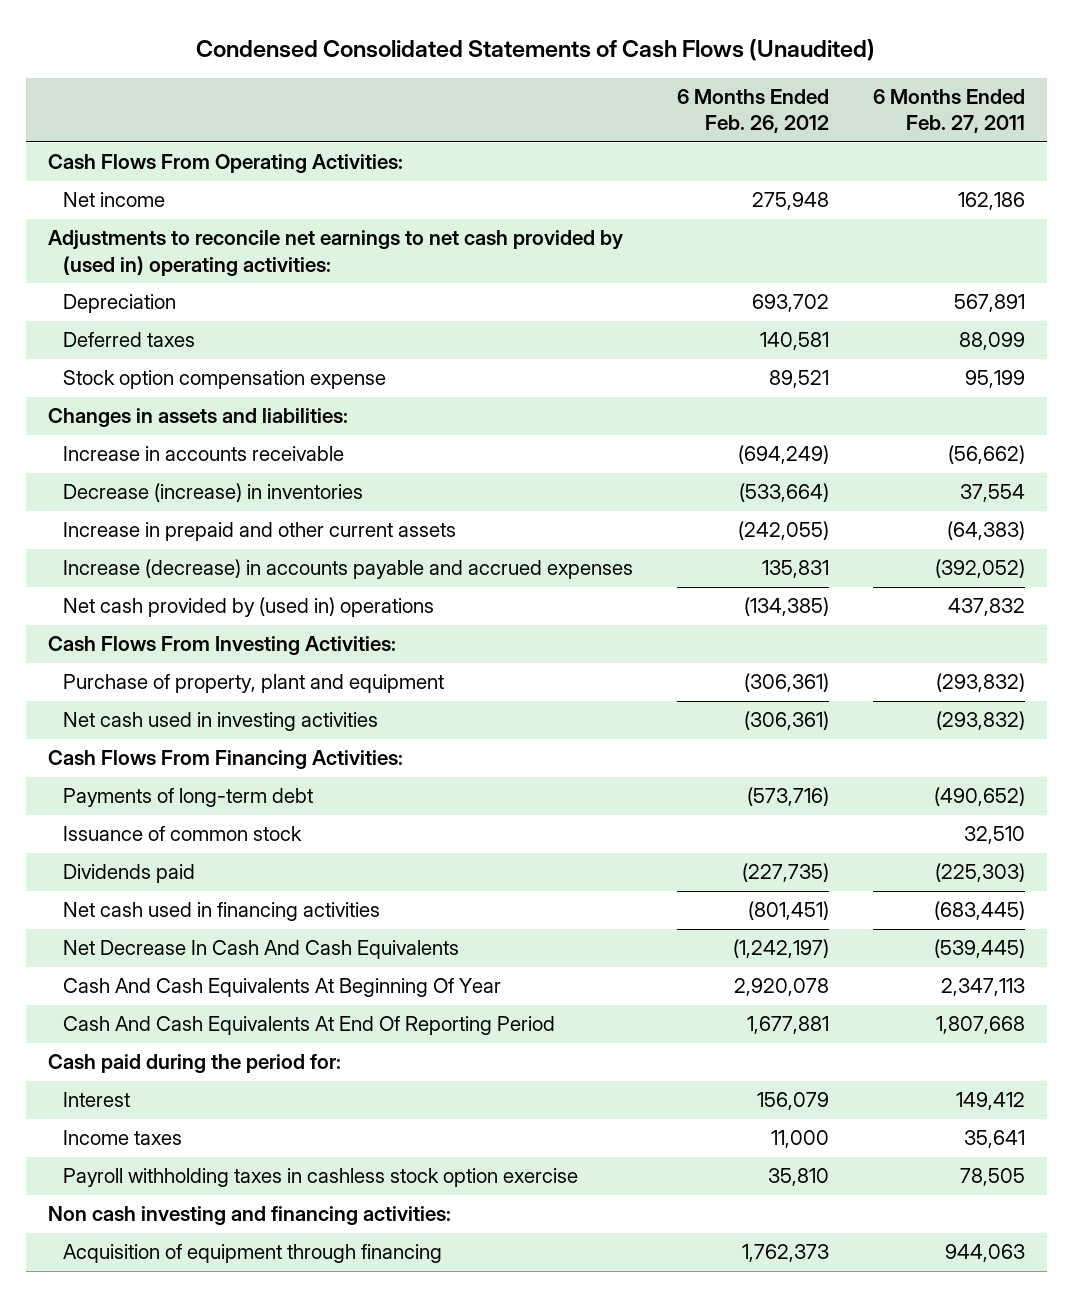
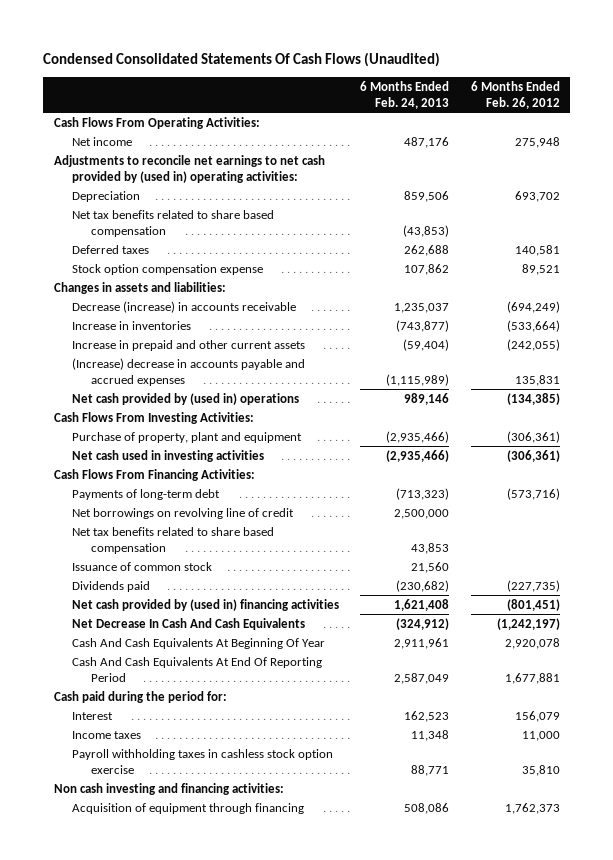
- Condensed Consolidated Statements of Cash Flows (Unaudited)
+ Condensed Consolidated Statements Of Cash Flows (Unaudited)
- | 6 Months Ended Feb. 26, 2012 | 6 Months Ended Feb. 27, 2011
+ | 6 Months Ended Feb. 24, 2013 | 6 Months Ended Feb. 26, 2012
+ Net tax benefits related to share based compensation | (43,853) |
- Increase in accounts receivable | (694,249) | (56,662)
- Decrease (increase) in inventories | (533,664) | 37,554
+ Decrease (increase) in accounts receivable | 1,235,037 | (694,249)
+ Increase in inventories | (743,877) | (533,664)
- Increase (decrease) in accounts payable and accrued expenses | 135,831 | (392,052)
+ (Increase) decrease in accounts payable and accrued expenses | (1,115,989) | 135,831
+ Net borrowings on revolving line of credit | 2,500,000 |
+ Net tax benefits related to share based compensation | 43,853 |
- Net cash used in financing activities | (801,451) | (683,445)
+ Net cash provided by (used in) financing activities | 1,621,408 | (801,451)

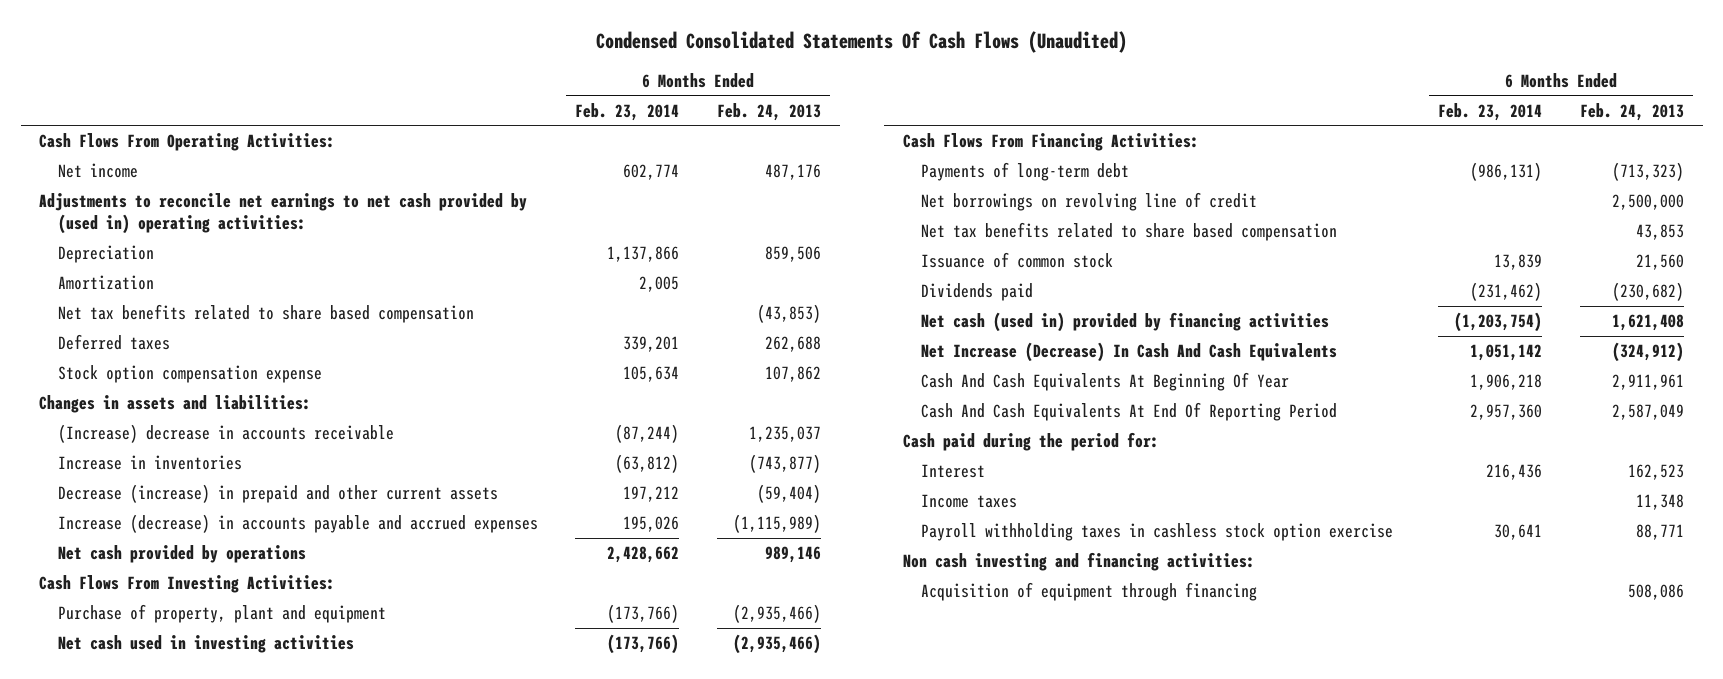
- | 6 Months Ended Feb. 24, 2013 | 6 Months Ended Feb. 26, 2012
+ | 6 Months Ended Feb. 23, 2014 | 6 Months Ended Feb. 24, 2013
+ Amortization | 2,005 |
- Decrease (increase) in accounts receivable | 1,235,037 | (694,249)
+ (Increase) decrease in accounts receivable | (87,244) | 1,235,037
- Increase in prepaid and other current assets | (59,404) | (242,055)
- (Increase) decrease in accounts payable and accrued expenses | (1,115,989) | 135,831
- Net cash provided by (used in) operations | 989,146 | (134,385)
+ Decrease (increase) in prepaid and other current assets | 197,212 | (59,404)
+ Increase (decrease) in accounts payable and accrued expenses | 195,026 | (1,115,989)
+ Net cash provided by operations | 2,428,662 | 989,146
- Net cash provided by (used in) financing activities | 1,621,408 | (801,451)
- Net Decrease In Cash And Cash Equivalents | (324,912) | (1,242,197)
+ Net cash (used in) provided by financing activities | (1,203,754) | 1,621,408
+ Net Increase (Decrease) In Cash And Cash Equivalents | 1,051,142 | (324,912)

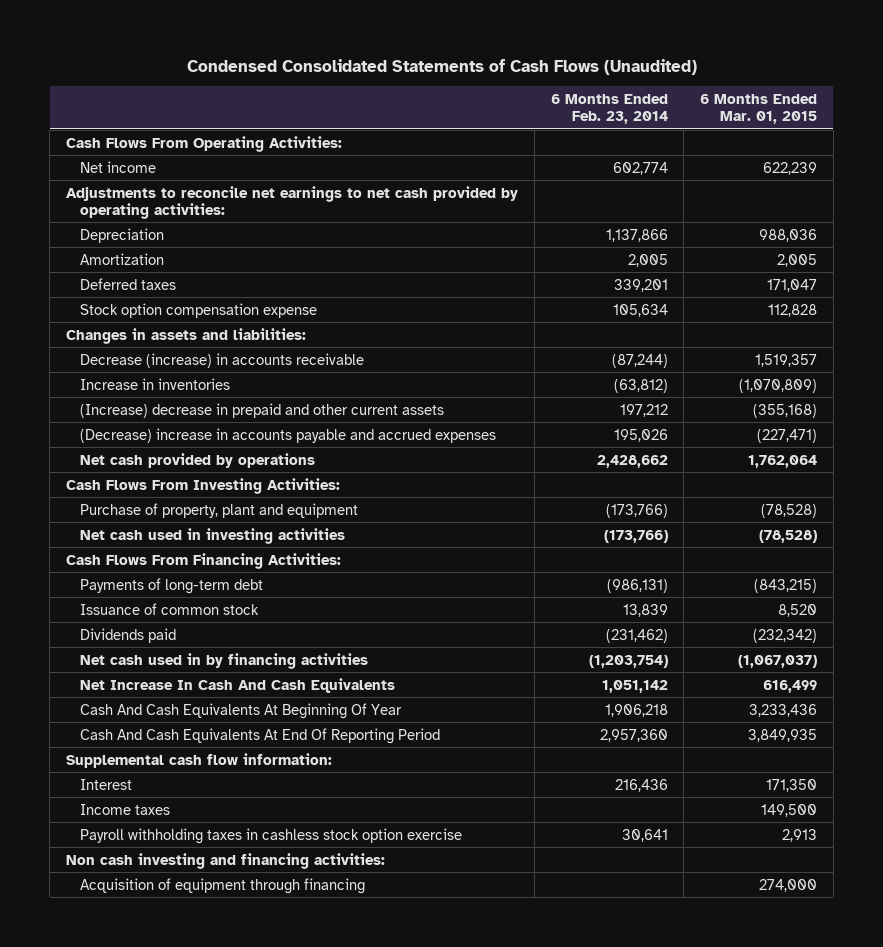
- Condensed Consolidated Statements Of Cash Flows (Unaudited)
+ Condensed Consolidated Statements of Cash Flows (Unaudited)
- | 6 Months Ended Feb. 23, 2014 | 6 Months Ended Feb. 24, 2013
+ | 6 Months Ended Feb. 23, 2014 | 6 Months Ended Mar. 01, 2015
- Adjustments to reconcile net earnings to net cash provided by (used in) operating activities:
+ Adjustments to reconcile net earnings to net cash provided by operating activities:
- Net tax benefits related to share based compensation | | (43,853)
- (Increase) decrease in accounts receivable | (87,244) | 1,235,037
+ Decrease (increase) in accounts receivable | (87,244) | 1,519,357
- Decrease (increase) in prepaid and other current assets | 197,212 | (59,404)
- Increase (decrease) in accounts payable and accrued expenses | 195,026 | (1,115,989)
+ (Increase) decrease in prepaid and other current assets | 197,212 | (355,168)
+ (Decrease) increase in accounts payable and accrued expenses | 195,026 | (227,471)
- Net borrowings on revolving line of credit | | 2,500,000
- Net tax benefits related to share based compensation | | 43,853
- Net cash (used in) provided by financing activities | (1,203,754) | 1,621,408
- Net Increase (Decrease) In Cash And Cash Equivalents | 1,051,142 | (324,912)
+ Net cash used in by financing activities | (1,203,754) | (1,067,037)
+ Net Increase In Cash And Cash Equivalents | 1,051,142 | 616,499
- Cash paid during the period for:
+ Supplemental cash flow information:

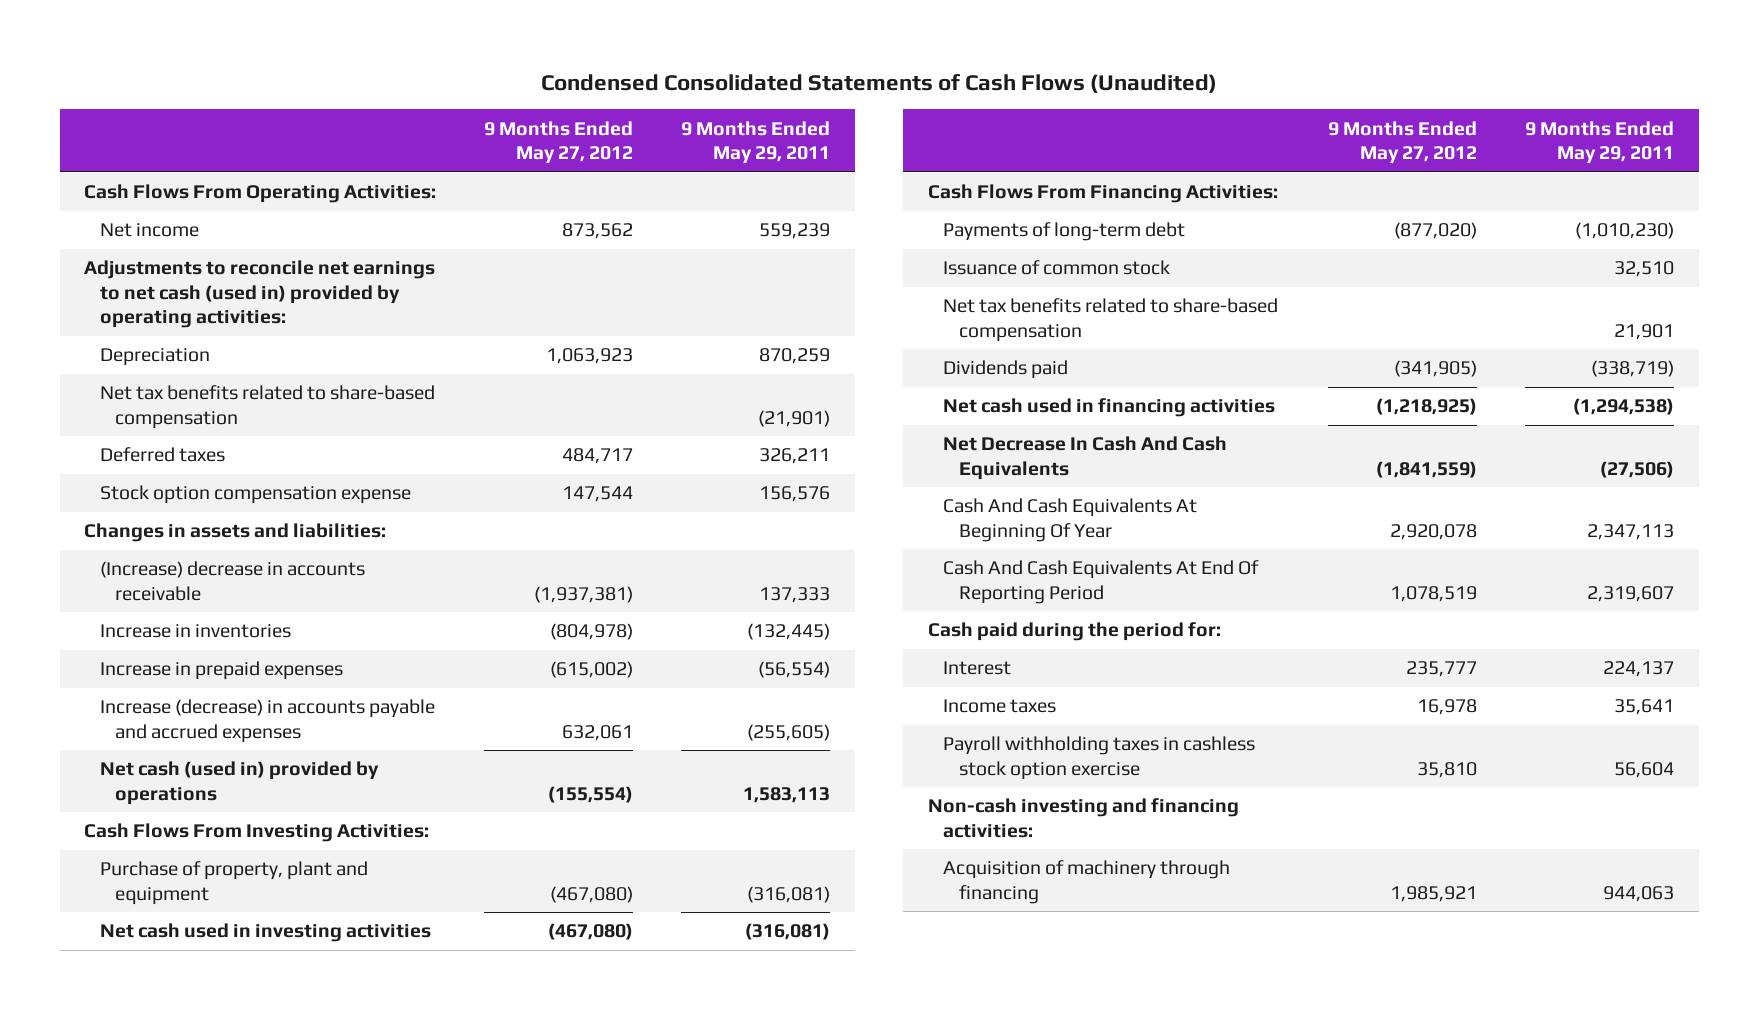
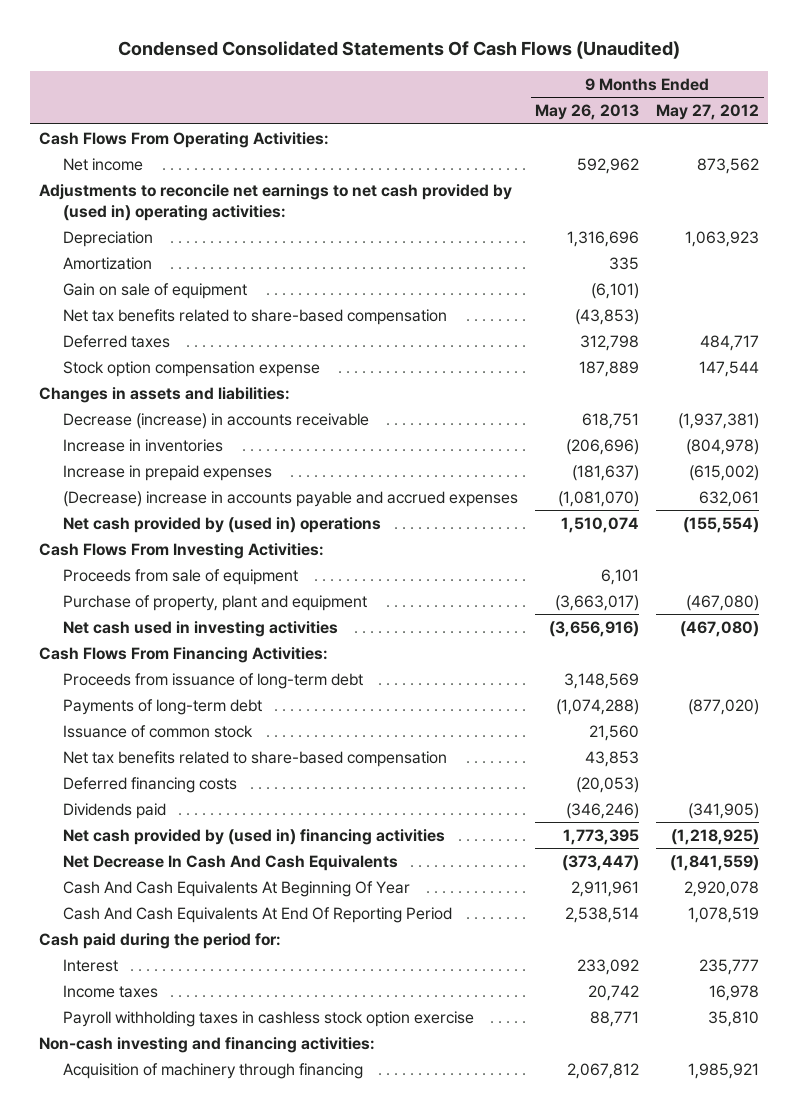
- Condensed Consolidated Statements of Cash Flows (Unaudited)
+ Condensed Consolidated Statements Of Cash Flows (Unaudited)
- | 9 Months Ended May 27, 2012 | 9 Months Ended May 29, 2011
+ | 9 Months Ended May 26, 2013 | 9 Months Ended May 27, 2012
- Adjustments to reconcile net earnings to net cash (used in) provided by operating activities:
+ Adjustments to reconcile net earnings to net cash provided by (used in) operating activities:
+ Amortization | 335 |
+ Gain on sale of equipment | (6,101) |
- (Increase) decrease in accounts receivable | (1,937,381) | 137,333
+ Decrease (increase) in accounts receivable | 618,751 | (1,937,381)
- Increase (decrease) in accounts payable and accrued expenses | 632,061 | (255,605)
- Net cash (used in) provided by operations | (155,554) | 1,583,113
+ (Decrease) increase in accounts payable and accrued expenses | (1,081,070) | 632,061
+ Net cash provided by (used in) operations | 1,510,074 | (155,554)
+ Proceeds from sale of equipment | 6,101 |
+ Proceeds from issuance of long-term debt | 3,148,569 |
+ Deferred financing costs | (20,053) |
- Net cash used in financing activities | (1,218,925) | (1,294,538)
+ Net cash provided by (used in) financing activities | 1,773,395 | (1,218,925)

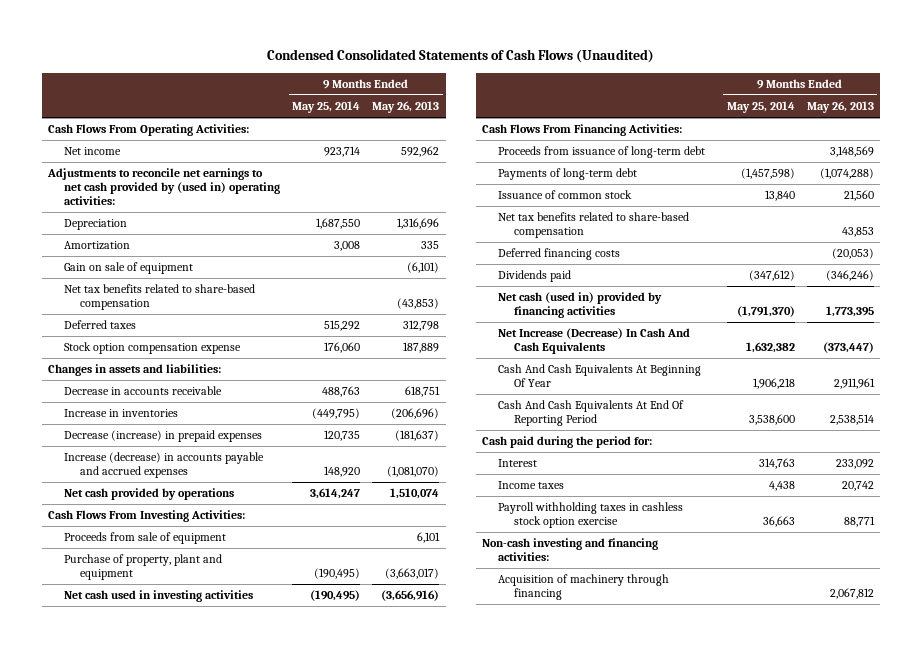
- Condensed Consolidated Statements Of Cash Flows (Unaudited)
+ Condensed Consolidated Statements of Cash Flows (Unaudited)
- | 9 Months Ended May 26, 2013 | 9 Months Ended May 27, 2012
+ | 9 Months Ended May 25, 2014 | 9 Months Ended May 26, 2013
- Decrease (increase) in accounts receivable | 618,751 | (1,937,381)
+ Decrease in accounts receivable | 488,763 | 618,751
- Increase in prepaid expenses | (181,637) | (615,002)
- (Decrease) increase in accounts payable and accrued expenses | (1,081,070) | 632,061
- Net cash provided by (used in) operations | 1,510,074 | (155,554)
+ Decrease (increase) in prepaid expenses | 120,735 | (181,637)
+ Increase (decrease) in accounts payable and accrued expenses | 148,920 | (1,081,070)
+ Net cash provided by operations | 3,614,247 | 1,510,074
- Net cash provided by (used in) financing activities | 1,773,395 | (1,218,925)
- Net Decrease In Cash And Cash Equivalents | (373,447) | (1,841,559)
+ Net cash (used in) provided by financing activities | (1,791,370) | 1,773,395
+ Net Increase (Decrease) In Cash And Cash Equivalents | 1,632,382 | (373,447)

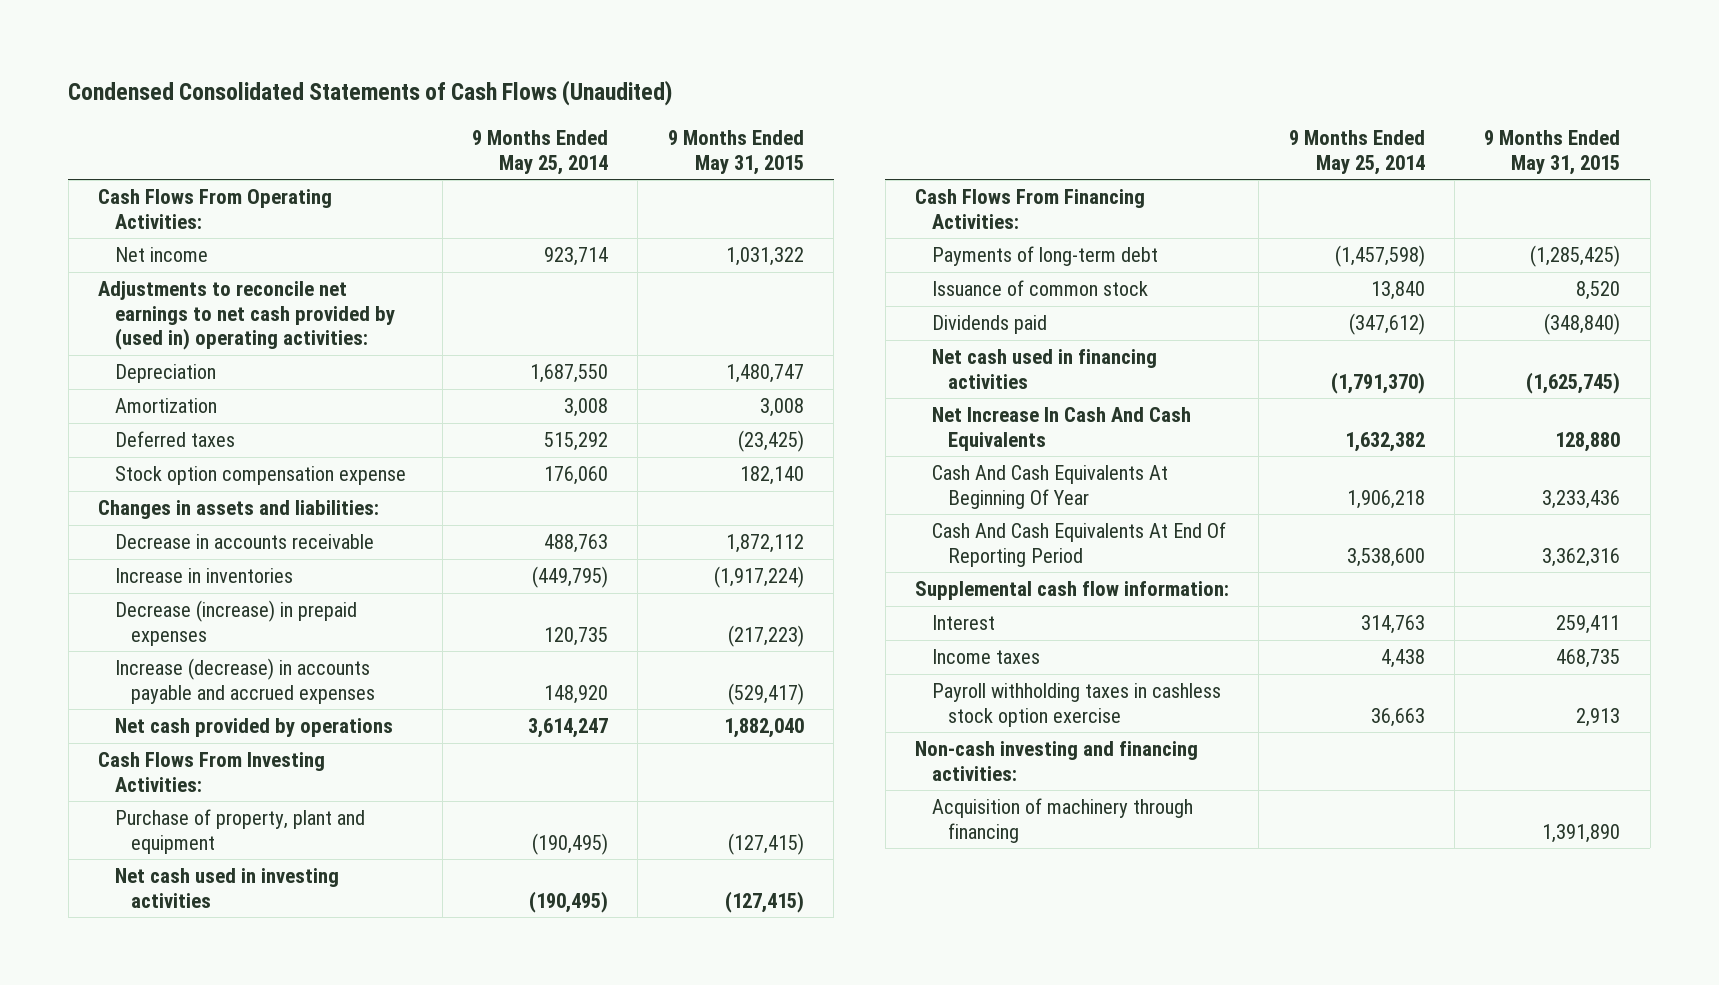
- | 9 Months Ended May 25, 2014 | 9 Months Ended May 26, 2013
+ | 9 Months Ended May 25, 2014 | 9 Months Ended May 31, 2015
- Gain on sale of equipment | | (6,101)
- Net tax benefits related to share-based compensation | | (43,853)
- Proceeds from sale of equipment | | 6,101
- Proceeds from issuance of long-term debt | | 3,148,569
- Net tax benefits related to share-based compensation | | 43,853
- Deferred financing costs | | (20,053)
- Net cash (used in) provided by financing activities | (1,791,370) | 1,773,395
- Net Increase (Decrease) In Cash And Cash Equivalents | 1,632,382 | (373,447)
+ Net cash used in financing activities | (1,791,370) | (1,625,745)
+ Net Increase In Cash And Cash Equivalents | 1,632,382 | 128,880
- Cash paid during the period for:
+ Supplemental cash flow information:

